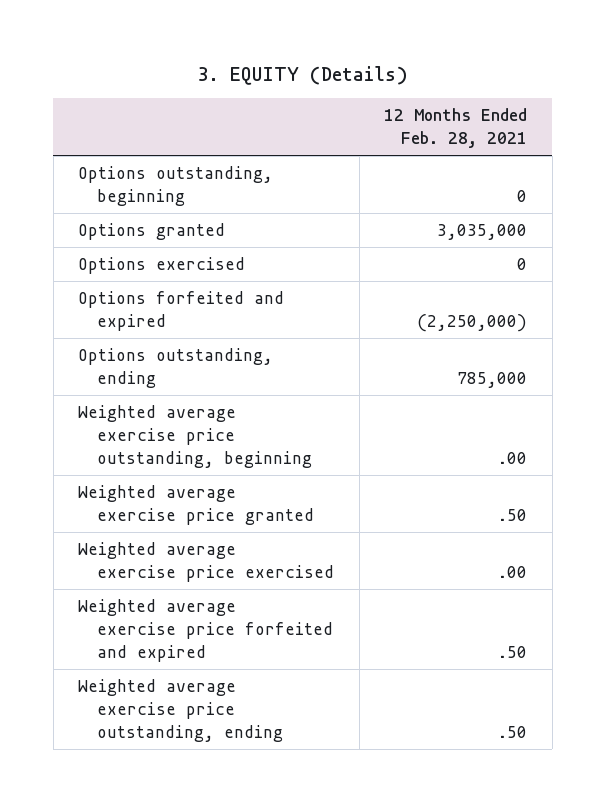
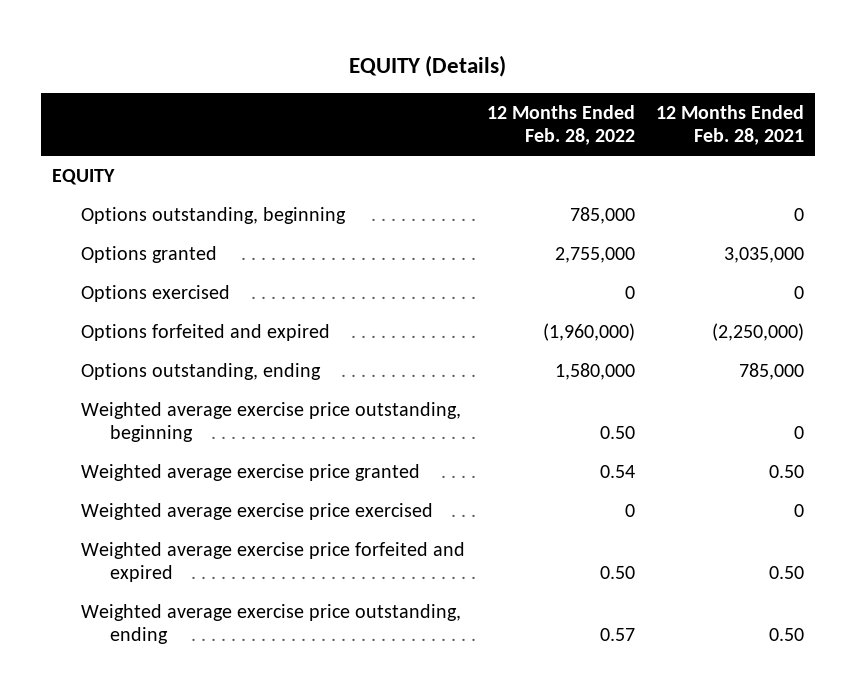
- 3. EQUITY (Details)
+ EQUITY (Details)
- | 12 Months Ended Feb. 28, 2021
+ | 12 Months Ended Feb. 28, 2022 | 12 Months Ended Feb. 28, 2021
+ EQUITY
- Weighted average exercise price outstanding, beginning | .00
- Weighted average exercise price granted | .50
- Weighted average exercise price exercised | .00
- Weighted average exercise price forfeited and expired | .50
- Weighted average exercise price outstanding, ending | .50
+ Weighted average exercise price outstanding, beginning | 0.50 | 0
+ Weighted average exercise price granted | 0.54 | 0.50
+ Weighted average exercise price exercised | 0 | 0
+ Weighted average exercise price forfeited and expired | 0.50 | 0.50
+ Weighted average exercise price outstanding, ending | 0.57 | 0.50

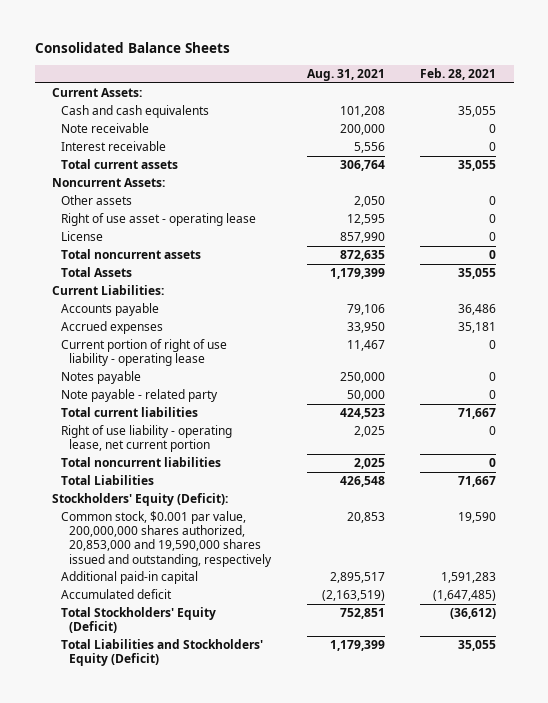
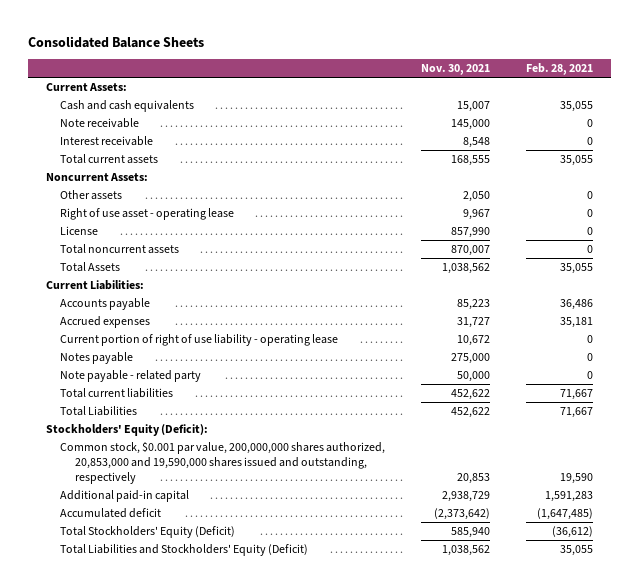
- | Aug. 31, 2021 | Feb. 28, 2021
+ | Nov. 30, 2021 | Feb. 28, 2021
- Right of use liability - operating lease, net current portion | 2,025 | 0
- Total noncurrent liabilities | 2,025 | 0

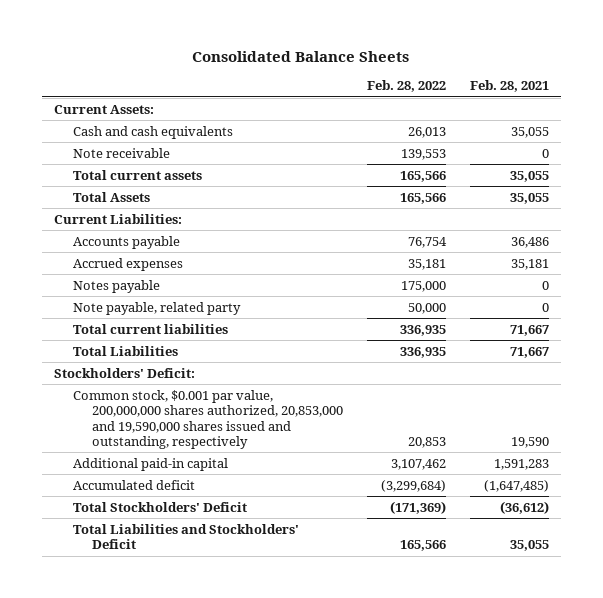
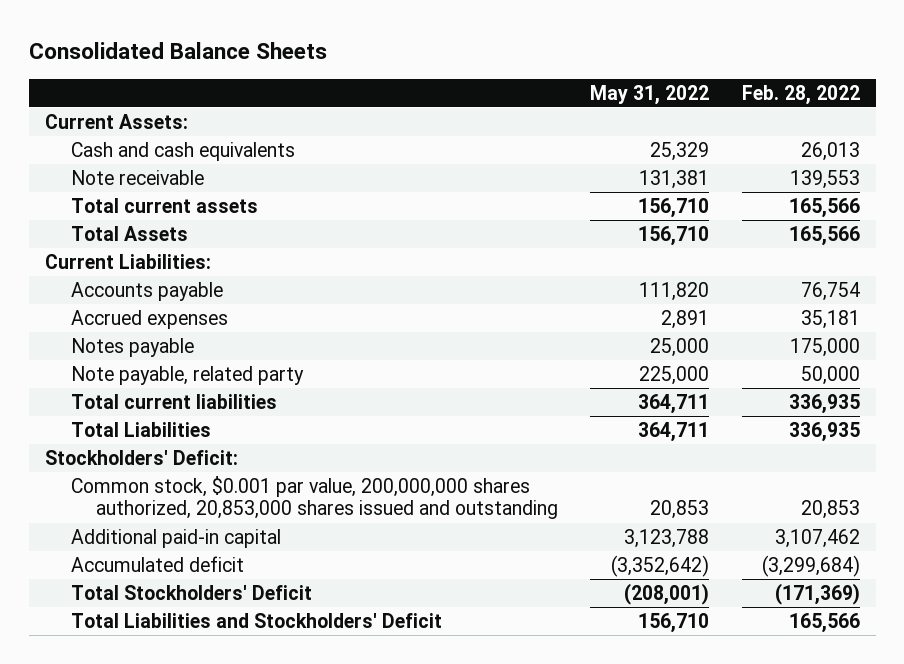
- | Feb. 28, 2022 | Feb. 28, 2021
+ | May 31, 2022 | Feb. 28, 2022
- Common stock, $0.001 par value, 200,000,000 shares authorized, 20,853,000 and 19,590,000 shares issued and outstanding, respectively | 20,853 | 19,590
+ Common stock, $0.001 par value, 200,000,000 shares authorized, 20,853,000 shares issued and outstanding | 20,853 | 20,853

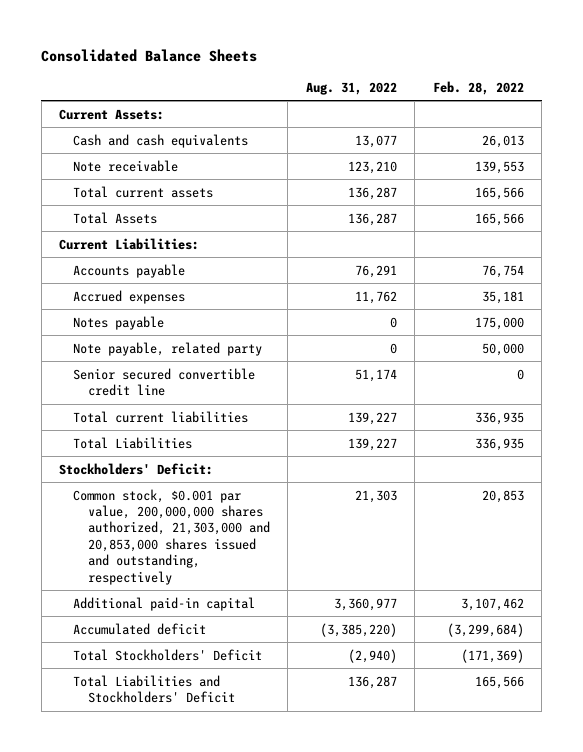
- | May 31, 2022 | Feb. 28, 2022
+ | Aug. 31, 2022 | Feb. 28, 2022
+ Senior secured convertible credit line | 51,174 | 0
- Common stock, $0.001 par value, 200,000,000 shares authorized, 20,853,000 shares issued and outstanding | 20,853 | 20,853
+ Common stock, $0.001 par value, 200,000,000 shares authorized, 21,303,000 and 20,853,000 shares issued and outstanding, respectively | 21,303 | 20,853

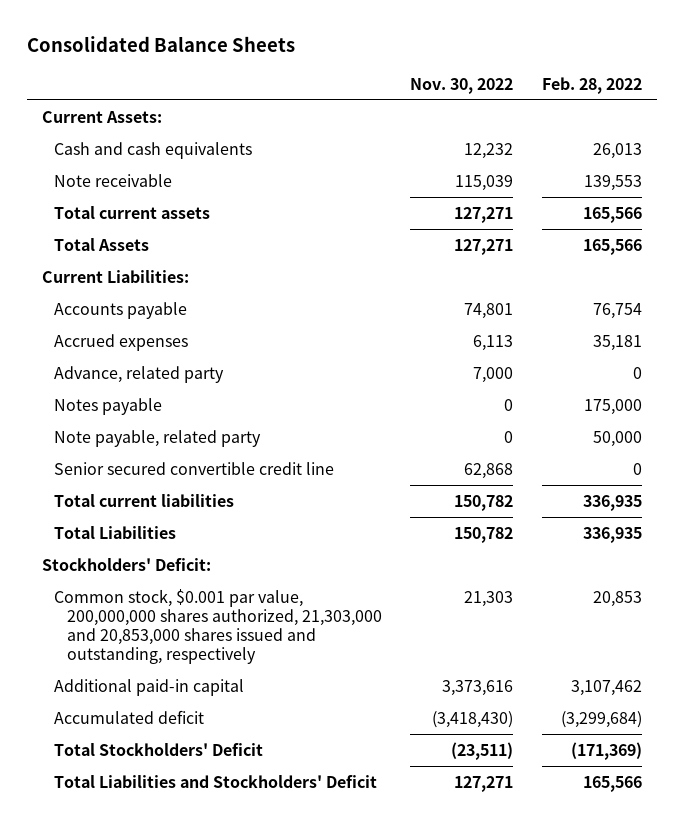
- | Aug. 31, 2022 | Feb. 28, 2022
+ | Nov. 30, 2022 | Feb. 28, 2022
+ Advance, related party | 7,000 | 0

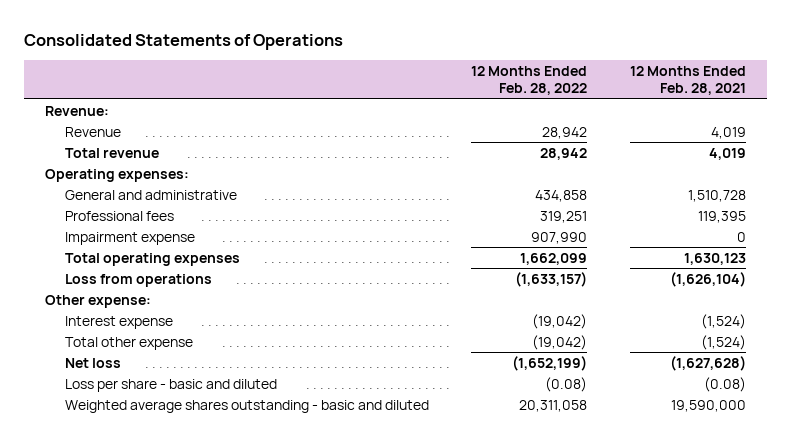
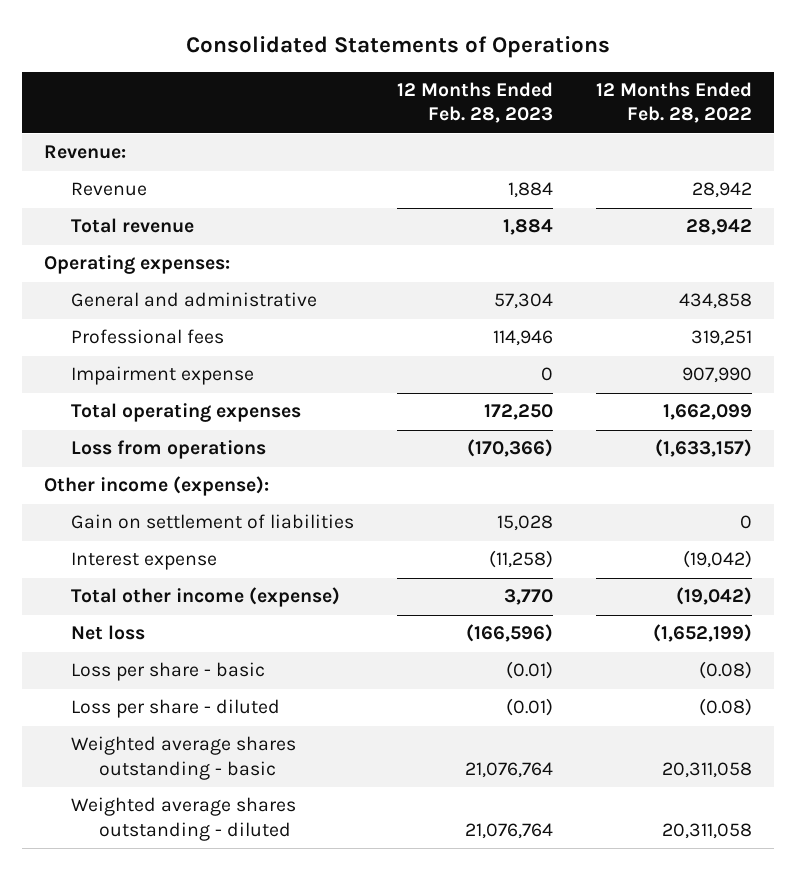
- | 12 Months Ended Feb. 28, 2022 | 12 Months Ended Feb. 28, 2021
+ | 12 Months Ended Feb. 28, 2023 | 12 Months Ended Feb. 28, 2022
- Other expense:
+ Other income (expense):
+ Gain on settlement of liabilities | 15,028 | 0
- Total other expense | (19,042) | (1,524)
+ Total other income (expense) | 3,770 | (19,042)
- Loss per share - basic and diluted | (0.08) | (0.08)
- Weighted average shares outstanding - basic and diluted | 20,311,058 | 19,590,000
+ Loss per share - basic | (0.01) | (0.08)
+ Loss per share - diluted | (0.01) | (0.08)
+ Weighted average shares outstanding - basic | 21,076,764 | 20,311,058
+ Weighted average shares outstanding - diluted | 21,076,764 | 20,311,058

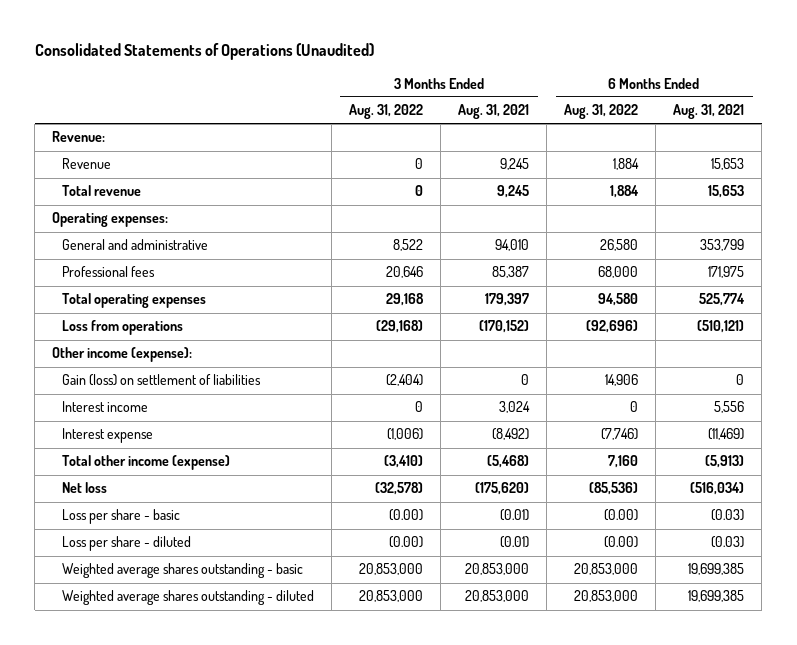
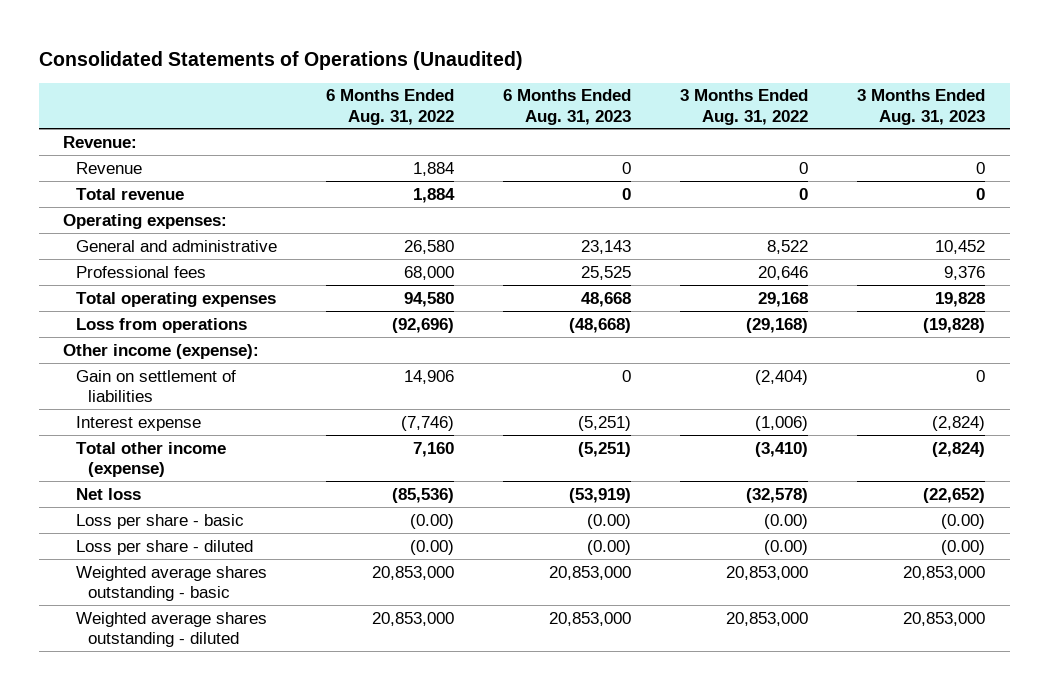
- | 3 Months Ended Aug. 31, 2022 | 3 Months Ended Aug. 31, 2021 | 6 Months Ended Aug. 31, 2022 | 6 Months Ended Aug. 31, 2021
+ | 6 Months Ended Aug. 31, 2022 | 6 Months Ended Aug. 31, 2023 | 3 Months Ended Aug. 31, 2022 | 3 Months Ended Aug. 31, 2023
- Gain (loss) on settlement of liabilities | (2,404) | 0 | 14,906 | 0
- Interest income | 0 | 3,024 | 0 | 5,556
+ Gain on settlement of liabilities | 14,906 | 0 | (2,404) | 0

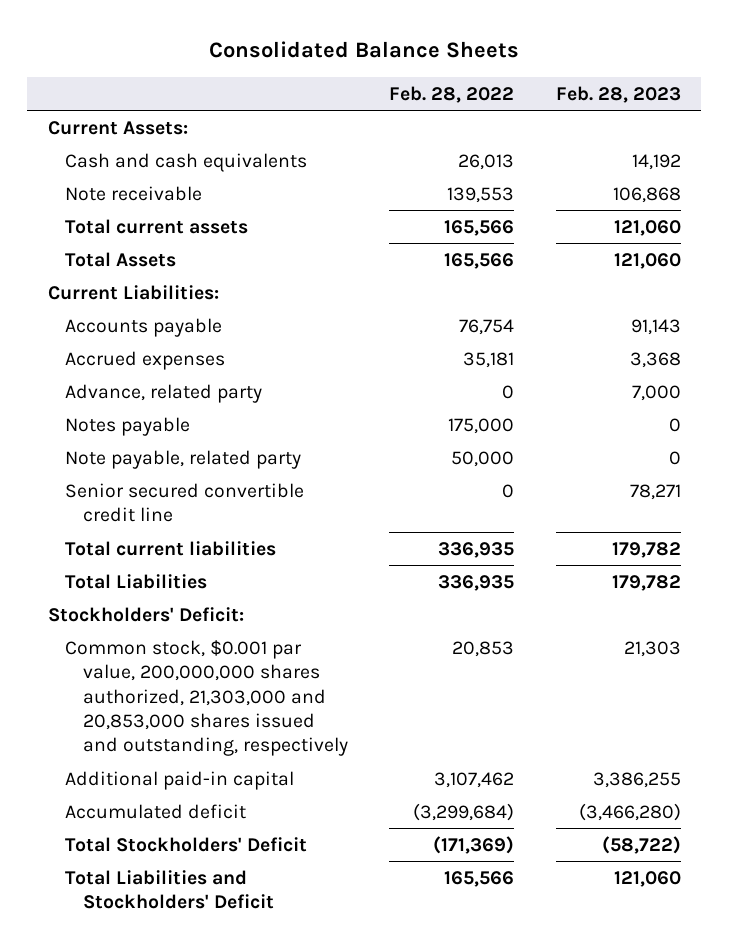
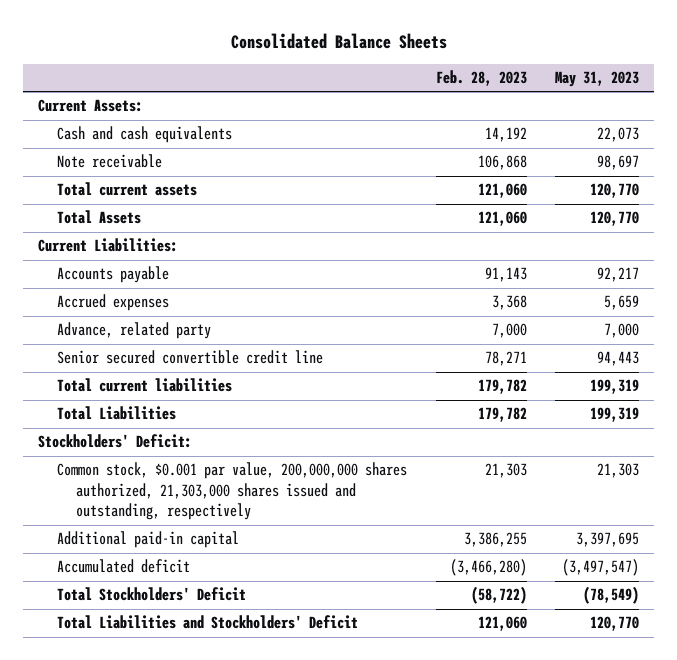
- | Feb. 28, 2022 | Feb. 28, 2023
+ | Feb. 28, 2023 | May 31, 2023
- Notes payable | 175,000 | 0
- Note payable, related party | 50,000 | 0
- Common stock, $0.001 par value, 200,000,000 shares authorized, 21,303,000 and 20,853,000 shares issued and outstanding, respectively | 20,853 | 21,303
+ Common stock, $0.001 par value, 200,000,000 shares authorized, 21,303,000 shares issued and outstanding, respectively | 21,303 | 21,303

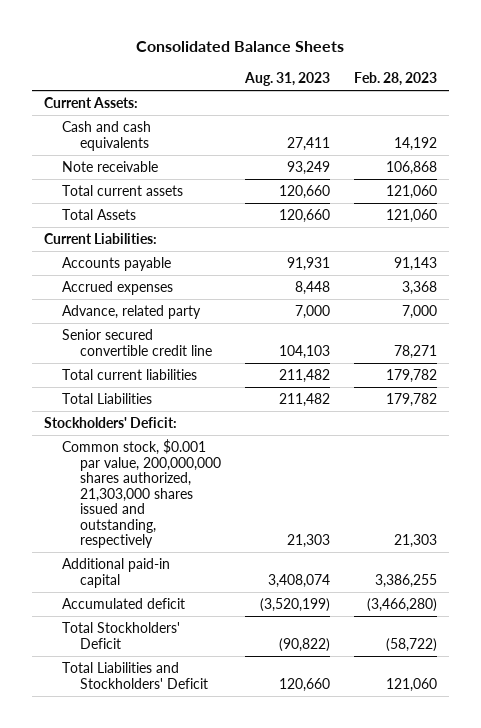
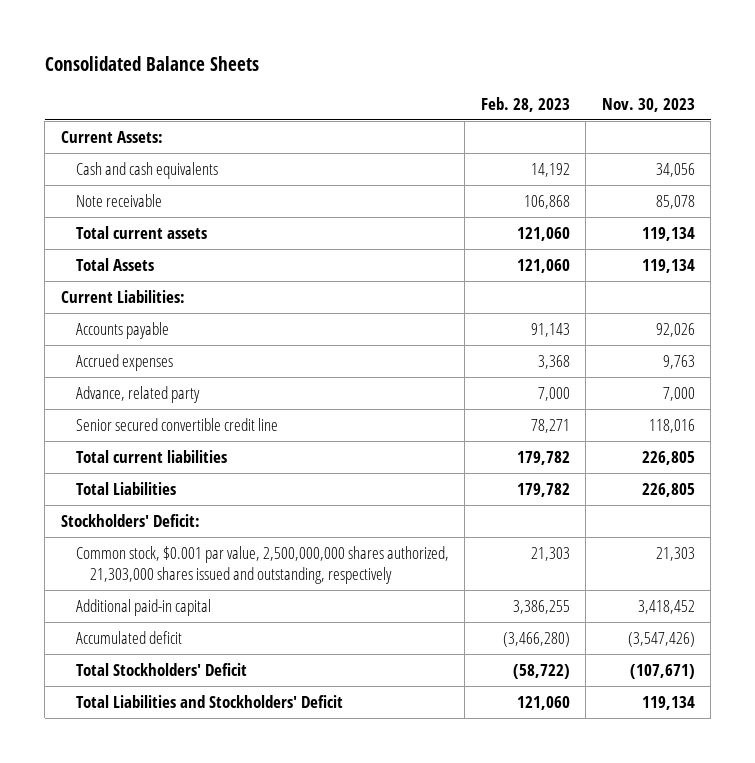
- | Aug. 31, 2023 | Feb. 28, 2023
+ | Feb. 28, 2023 | Nov. 30, 2023
- Common stock, $0.001 par value, 200,000,000 shares authorized, 21,303,000 shares issued and outstanding, respectively | 21,303 | 21,303
+ Common stock, $0.001 par value, 2,500,000,000 shares authorized, 21,303,000 shares issued and outstanding, respectively | 21,303 | 21,303

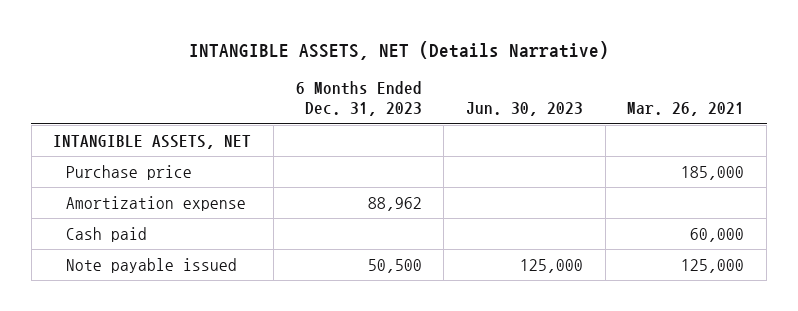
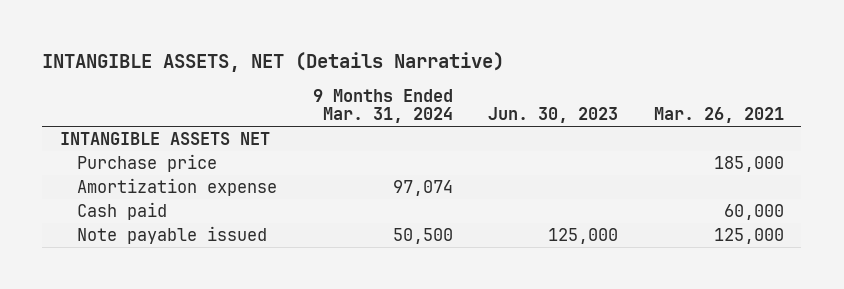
- | 6 Months Ended Dec. 31, 2023 | Jun. 30, 2023 | Mar. 26, 2021
+ | 9 Months Ended Mar. 31, 2024 | Jun. 30, 2023 | Mar. 26, 2021
- INTANGIBLE ASSETS, NET
+ INTANGIBLE ASSETS NET

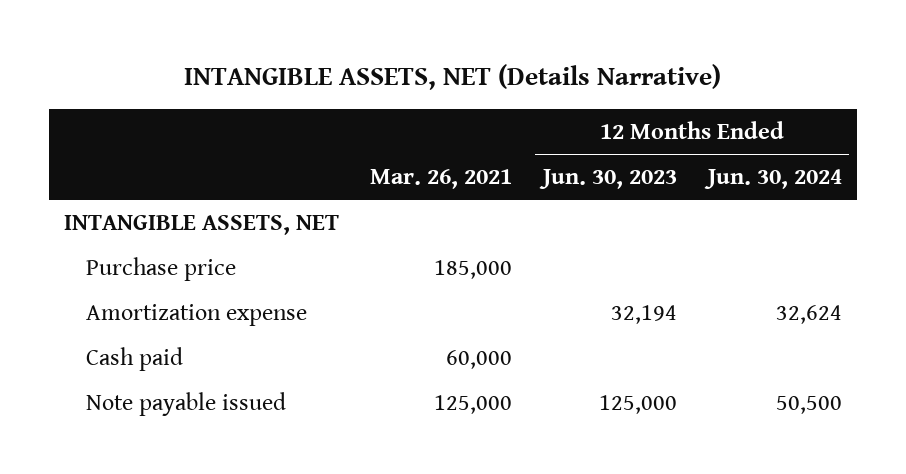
- | 9 Months Ended Mar. 31, 2024 | Jun. 30, 2023 | Mar. 26, 2021
+ | Mar. 26, 2021 | 12 Months Ended Jun. 30, 2023 | 12 Months Ended Jun. 30, 2024
- INTANGIBLE ASSETS NET
+ INTANGIBLE ASSETS, NET

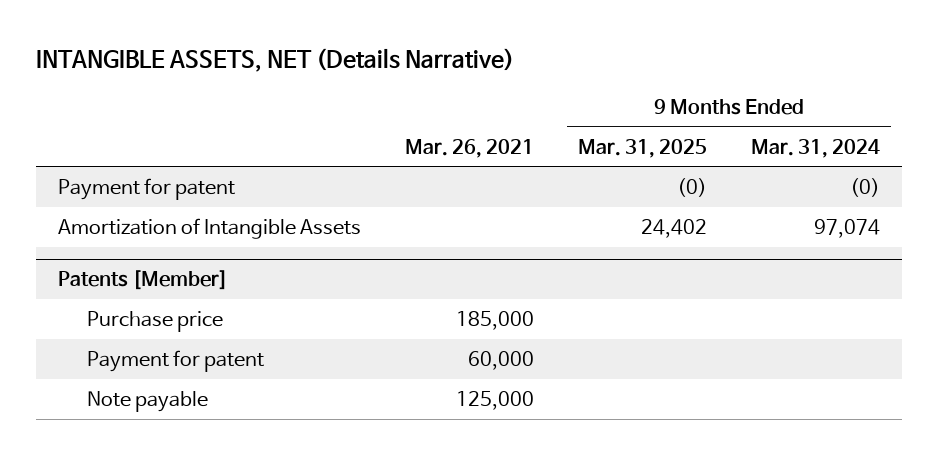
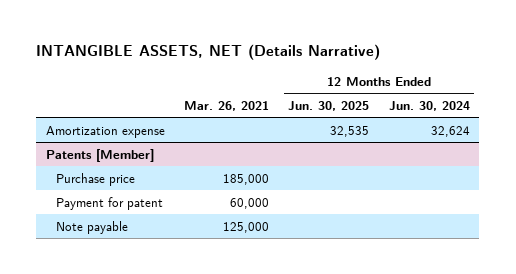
- | Mar. 26, 2021 | 9 Months Ended Mar. 31, 2025 | 9 Months Ended Mar. 31, 2024
+ | Mar. 26, 2021 | 12 Months Ended Jun. 30, 2025 | 12 Months Ended Jun. 30, 2024
- Payment for patent | | (0) | (0)
- Amortization of Intangible Assets | | 24,402 | 97,074
+ Amortization expense | | 32,535 | 32,624

